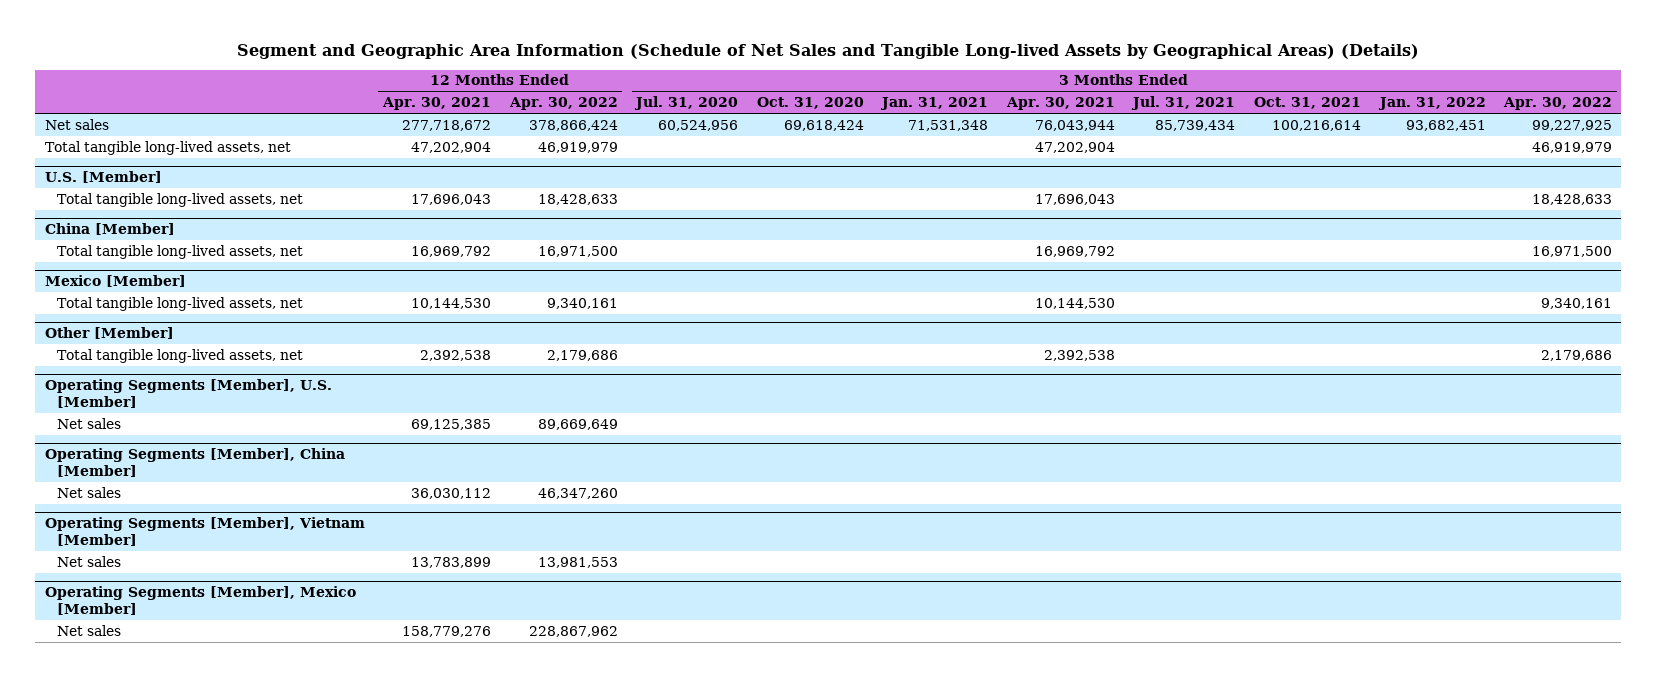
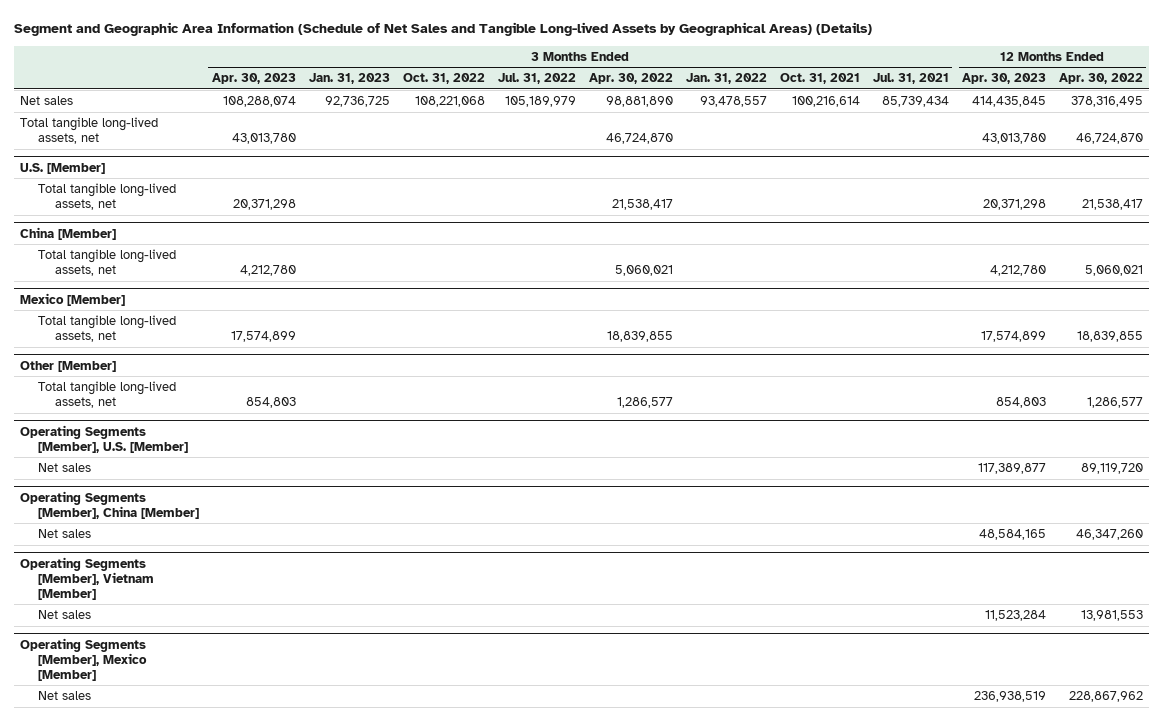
- | 12 Months Ended Apr. 30, 2021 | 12 Months Ended Apr. 30, 2022 | 3 Months Ended Jul. 31, 2020 | 3 Months Ended Oct. 31, 2020 | 3 Months Ended Jan. 31, 2021 | 3 Months Ended Apr. 30, 2021 | 3 Months Ended Jul. 31, 2021 | 3 Months Ended Oct. 31, 2021 | 3 Months Ended Jan. 31, 2022 | 3 Months Ended Apr. 30, 2022
+ | 3 Months Ended Apr. 30, 2023 | 3 Months Ended Jan. 31, 2023 | 3 Months Ended Oct. 31, 2022 | 3 Months Ended Jul. 31, 2022 | 3 Months Ended Apr. 30, 2022 | 3 Months Ended Jan. 31, 2022 | 3 Months Ended Oct. 31, 2021 | 3 Months Ended Jul. 31, 2021 | 12 Months Ended Apr. 30, 2023 | 12 Months Ended Apr. 30, 2022
- Net sales | 277,718,672 | 378,866,424 | 60,524,956 | 69,618,424 | 71,531,348 | 76,043,944 | 85,739,434 | 100,216,614 | 93,682,451 | 99,227,925
- Total tangible long-lived assets, net | 47,202,904 | 46,919,979 | | | | 47,202,904 | | | | 46,919,979
+ Net sales | 108,288,074 | 92,736,725 | 108,221,068 | 105,189,979 | 98,881,890 | 93,478,557 | 100,216,614 | 85,739,434 | 414,435,845 | 378,316,495
+ Total tangible long-lived assets, net | 43,013,780 | | | | 46,724,870 | | | | 43,013,780 | 46,724,870
@ U.S. [Member]
- Total tangible long-lived assets, net | 17,696,043 | 18,428,633 | | | | 17,696,043 | | | | 18,428,633
+ Total tangible long-lived assets, net | 20,371,298 | | | | 21,538,417 | | | | 20,371,298 | 21,538,417
@ China [Member]
- Total tangible long-lived assets, net | 16,969,792 | 16,971,500 | | | | 16,969,792 | | | | 16,971,500
+ Total tangible long-lived assets, net | 4,212,780 | | | | 5,060,021 | | | | 4,212,780 | 5,060,021
@ Mexico [Member]
- Total tangible long-lived assets, net | 10,144,530 | 9,340,161 | | | | 10,144,530 | | | | 9,340,161
+ Total tangible long-lived assets, net | 17,574,899 | | | | 18,839,855 | | | | 17,574,899 | 18,839,855
@ Other [Member]
- Total tangible long-lived assets, net | 2,392,538 | 2,179,686 | | | | 2,392,538 | | | | 2,179,686
+ Total tangible long-lived assets, net | 854,803 | | | | 1,286,577 | | | | 854,803 | 1,286,577
@ Operating Segments [Member], U.S. [Member]
- Net sales | 69,125,385 | 89,669,649 | | | | | | | |
+ Net sales | | | | | | | | | 117,389,877 | 89,119,720

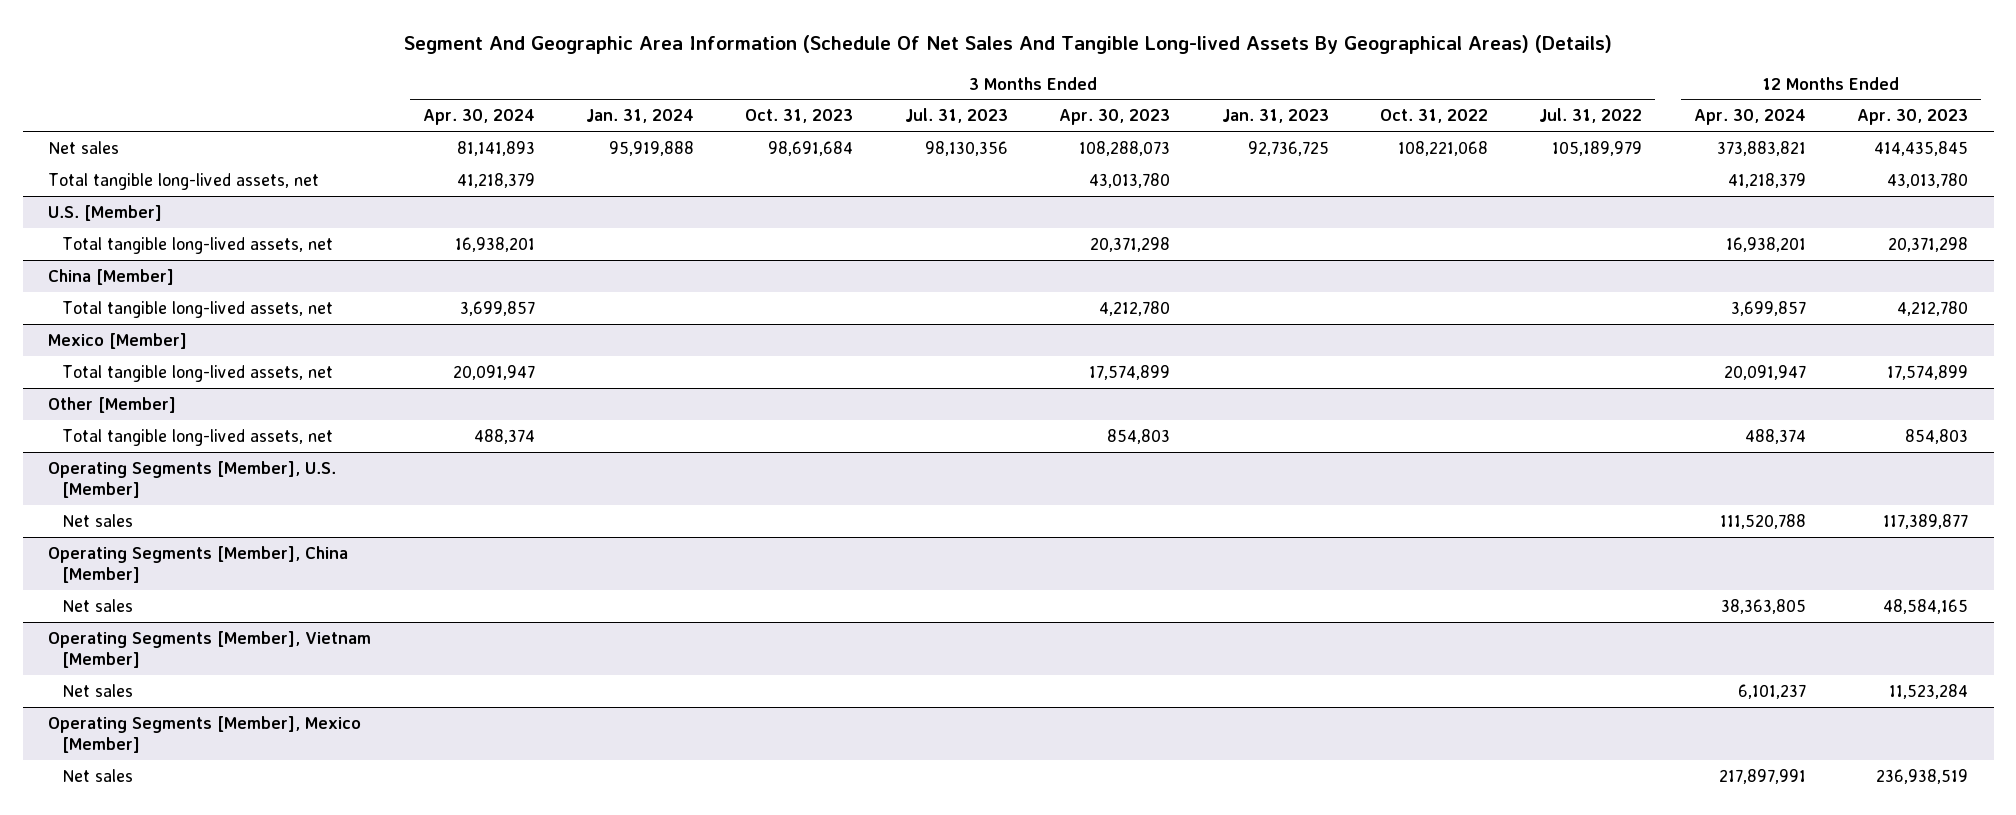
- Segment and Geographic Area Information (Schedule of Net Sales and Tangible Long-lived Assets by Geographical Areas) (Details)
+ Segment And Geographic Area Information (Schedule Of Net Sales And Tangible Long-lived Assets By Geographical Areas) (Details)
- | 3 Months Ended Apr. 30, 2023 | 3 Months Ended Jan. 31, 2023 | 3 Months Ended Oct. 31, 2022 | 3 Months Ended Jul. 31, 2022 | 3 Months Ended Apr. 30, 2022 | 3 Months Ended Jan. 31, 2022 | 3 Months Ended Oct. 31, 2021 | 3 Months Ended Jul. 31, 2021 | 12 Months Ended Apr. 30, 2023 | 12 Months Ended Apr. 30, 2022
+ | 3 Months Ended Apr. 30, 2024 | 3 Months Ended Jan. 31, 2024 | 3 Months Ended Oct. 31, 2023 | 3 Months Ended Jul. 31, 2023 | 3 Months Ended Apr. 30, 2023 | 3 Months Ended Jan. 31, 2023 | 3 Months Ended Oct. 31, 2022 | 3 Months Ended Jul. 31, 2022 | 12 Months Ended Apr. 30, 2024 | 12 Months Ended Apr. 30, 2023
- Net sales | 108,288,074 | 92,736,725 | 108,221,068 | 105,189,979 | 98,881,890 | 93,478,557 | 100,216,614 | 85,739,434 | 414,435,845 | 378,316,495
+ Net sales | 81,141,893 | 95,919,888 | 98,691,684 | 98,130,356 | 108,288,073 | 92,736,725 | 108,221,068 | 105,189,979 | 373,883,821 | 414,435,845

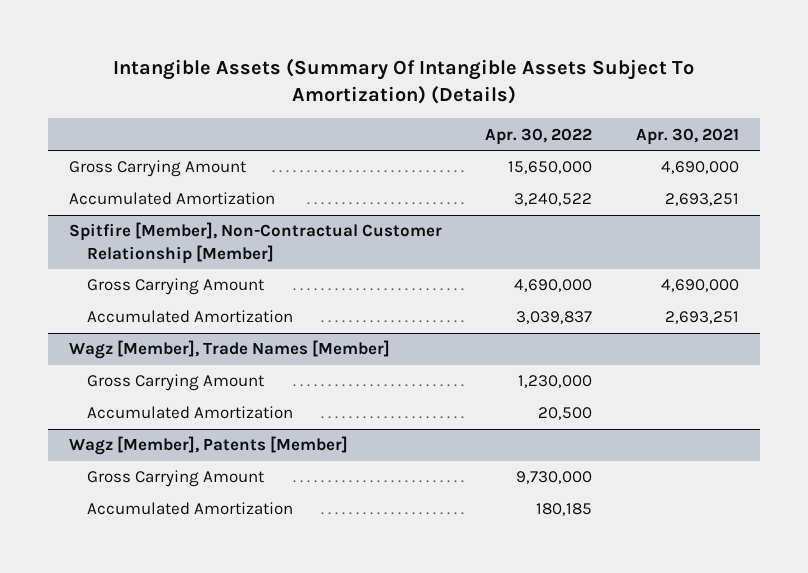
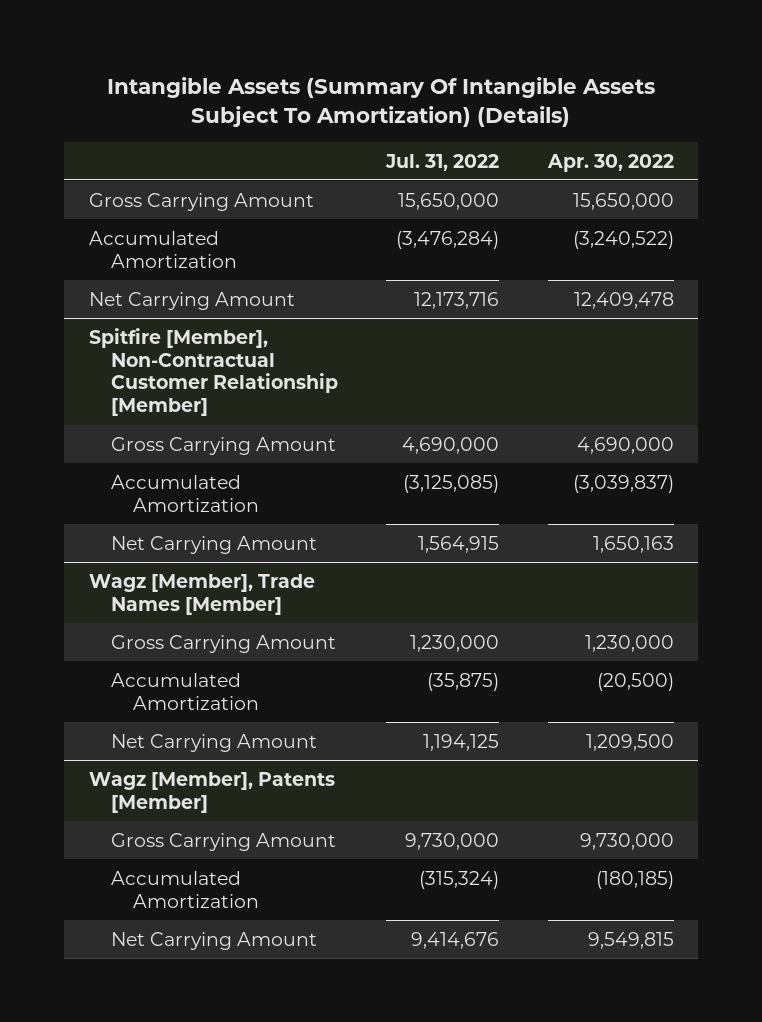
- | Apr. 30, 2022 | Apr. 30, 2021
+ | Jul. 31, 2022 | Apr. 30, 2022
- Accumulated Amortization | 3,240,522 | 2,693,251
+ Accumulated Amortization | (3,476,284) | (3,240,522)
+ Net Carrying Amount | 12,173,716 | 12,409,478
@ Spitfire [Member], Non-Contractual Customer Relationship [Member]
- Accumulated Amortization | 3,039,837 | 2,693,251
+ Accumulated Amortization | (3,125,085) | (3,039,837)
+ Net Carrying Amount | 1,564,915 | 1,650,163
@ Wagz [Member], Trade Names [Member]
- Accumulated Amortization | 20,500 |
+ Accumulated Amortization | (35,875) | (20,500)
+ Net Carrying Amount | 1,194,125 | 1,209,500
@ Wagz [Member], Patents [Member]
- Accumulated Amortization | 180,185 |
+ Accumulated Amortization | (315,324) | (180,185)
+ Net Carrying Amount | 9,414,676 | 9,549,815

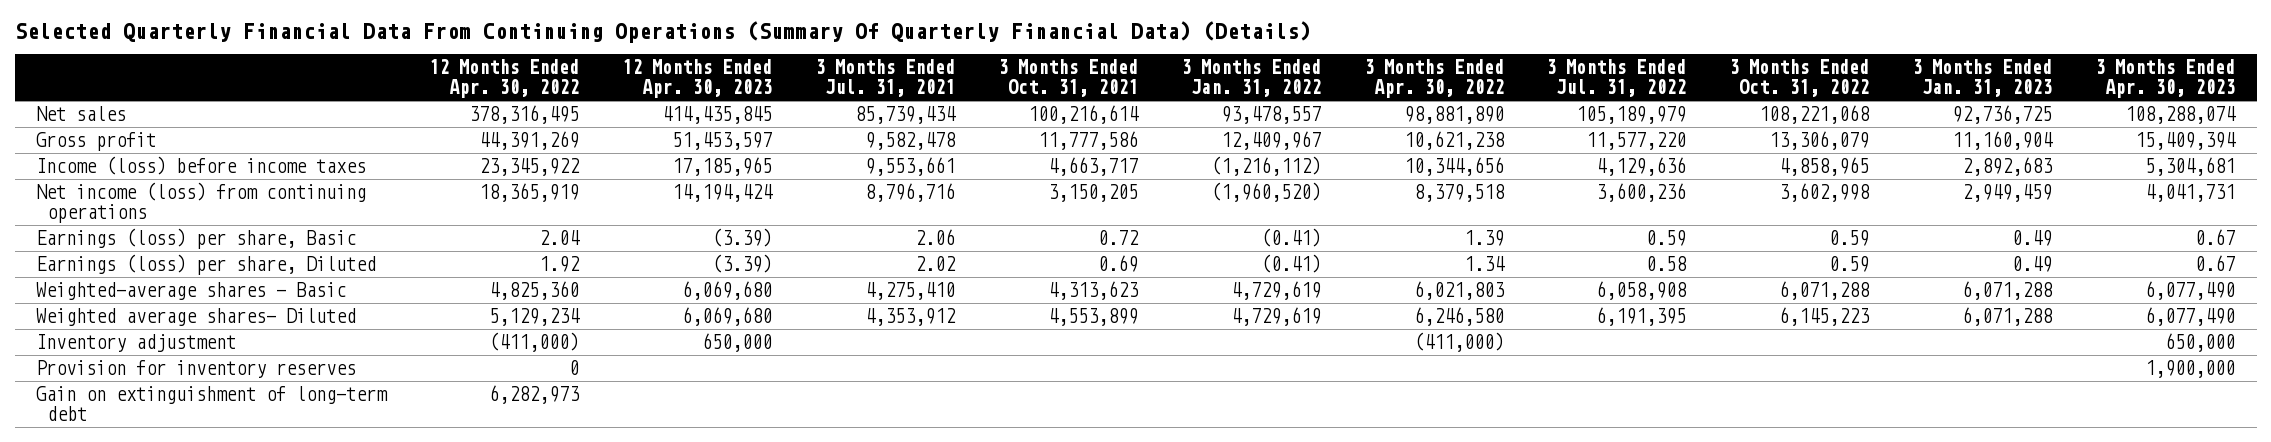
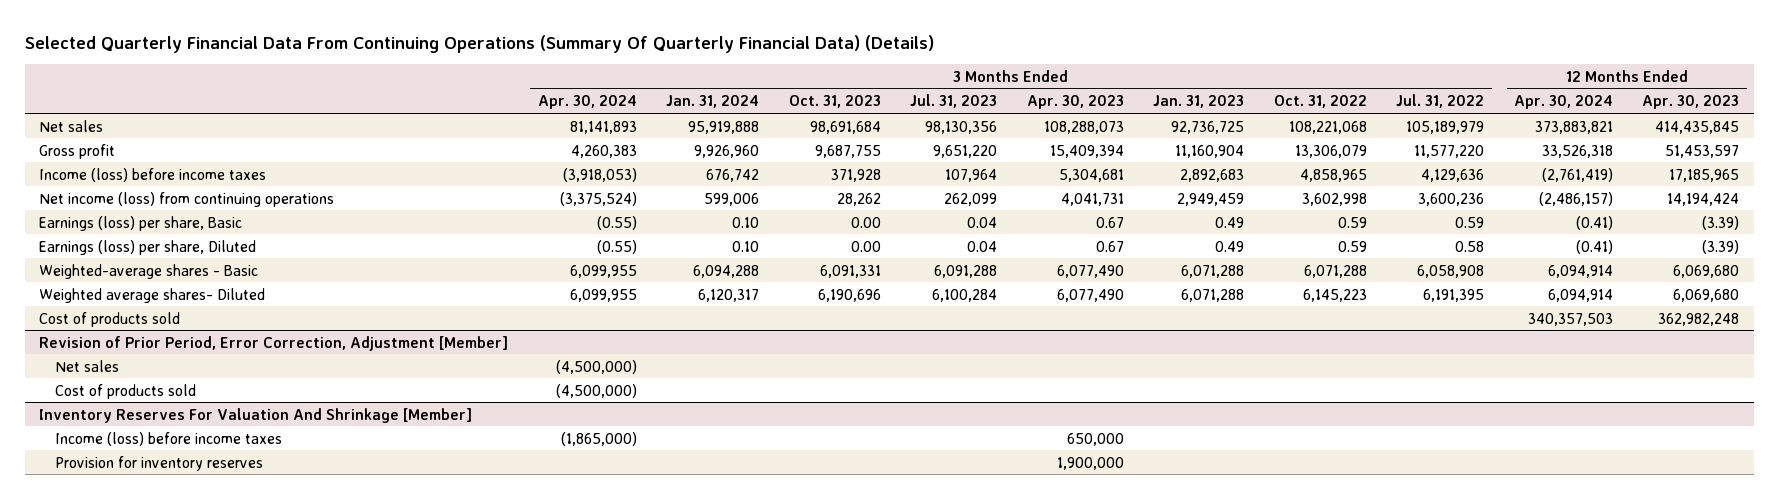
- | 12 Months Ended Apr. 30, 2022 | 12 Months Ended Apr. 30, 2023 | 3 Months Ended Jul. 31, 2021 | 3 Months Ended Oct. 31, 2021 | 3 Months Ended Jan. 31, 2022 | 3 Months Ended Apr. 30, 2022 | 3 Months Ended Jul. 31, 2022 | 3 Months Ended Oct. 31, 2022 | 3 Months Ended Jan. 31, 2023 | 3 Months Ended Apr. 30, 2023
+ | 3 Months Ended Apr. 30, 2024 | 3 Months Ended Jan. 31, 2024 | 3 Months Ended Oct. 31, 2023 | 3 Months Ended Jul. 31, 2023 | 3 Months Ended Apr. 30, 2023 | 3 Months Ended Jan. 31, 2023 | 3 Months Ended Oct. 31, 2022 | 3 Months Ended Jul. 31, 2022 | 12 Months Ended Apr. 30, 2024 | 12 Months Ended Apr. 30, 2023
- Net sales | 378,316,495 | 414,435,845 | 85,739,434 | 100,216,614 | 93,478,557 | 98,881,890 | 105,189,979 | 108,221,068 | 92,736,725 | 108,288,074
+ Net sales | 81,141,893 | 95,919,888 | 98,691,684 | 98,130,356 | 108,288,073 | 92,736,725 | 108,221,068 | 105,189,979 | 373,883,821 | 414,435,845
- Inventory adjustment | (411,000) | 650,000 | | | | (411,000) | | | | 650,000
+ Cost of products sold | | | | | | | | | 340,357,503 | 362,982,248
+ Revision of Prior Period, Error Correction, Adjustment [Member]
+ Net sales | (4,500,000) | | | | | | | | |
+ Cost of products sold | (4,500,000) | | | | | | | | |
+ Inventory Reserves For Valuation And Shrinkage [Member]
+ Income (loss) before income taxes | (1,865,000) | | | | 650,000 | | | | |
- Gain on extinguishment of long-term debt | 6,282,973 | | | | | | | | |

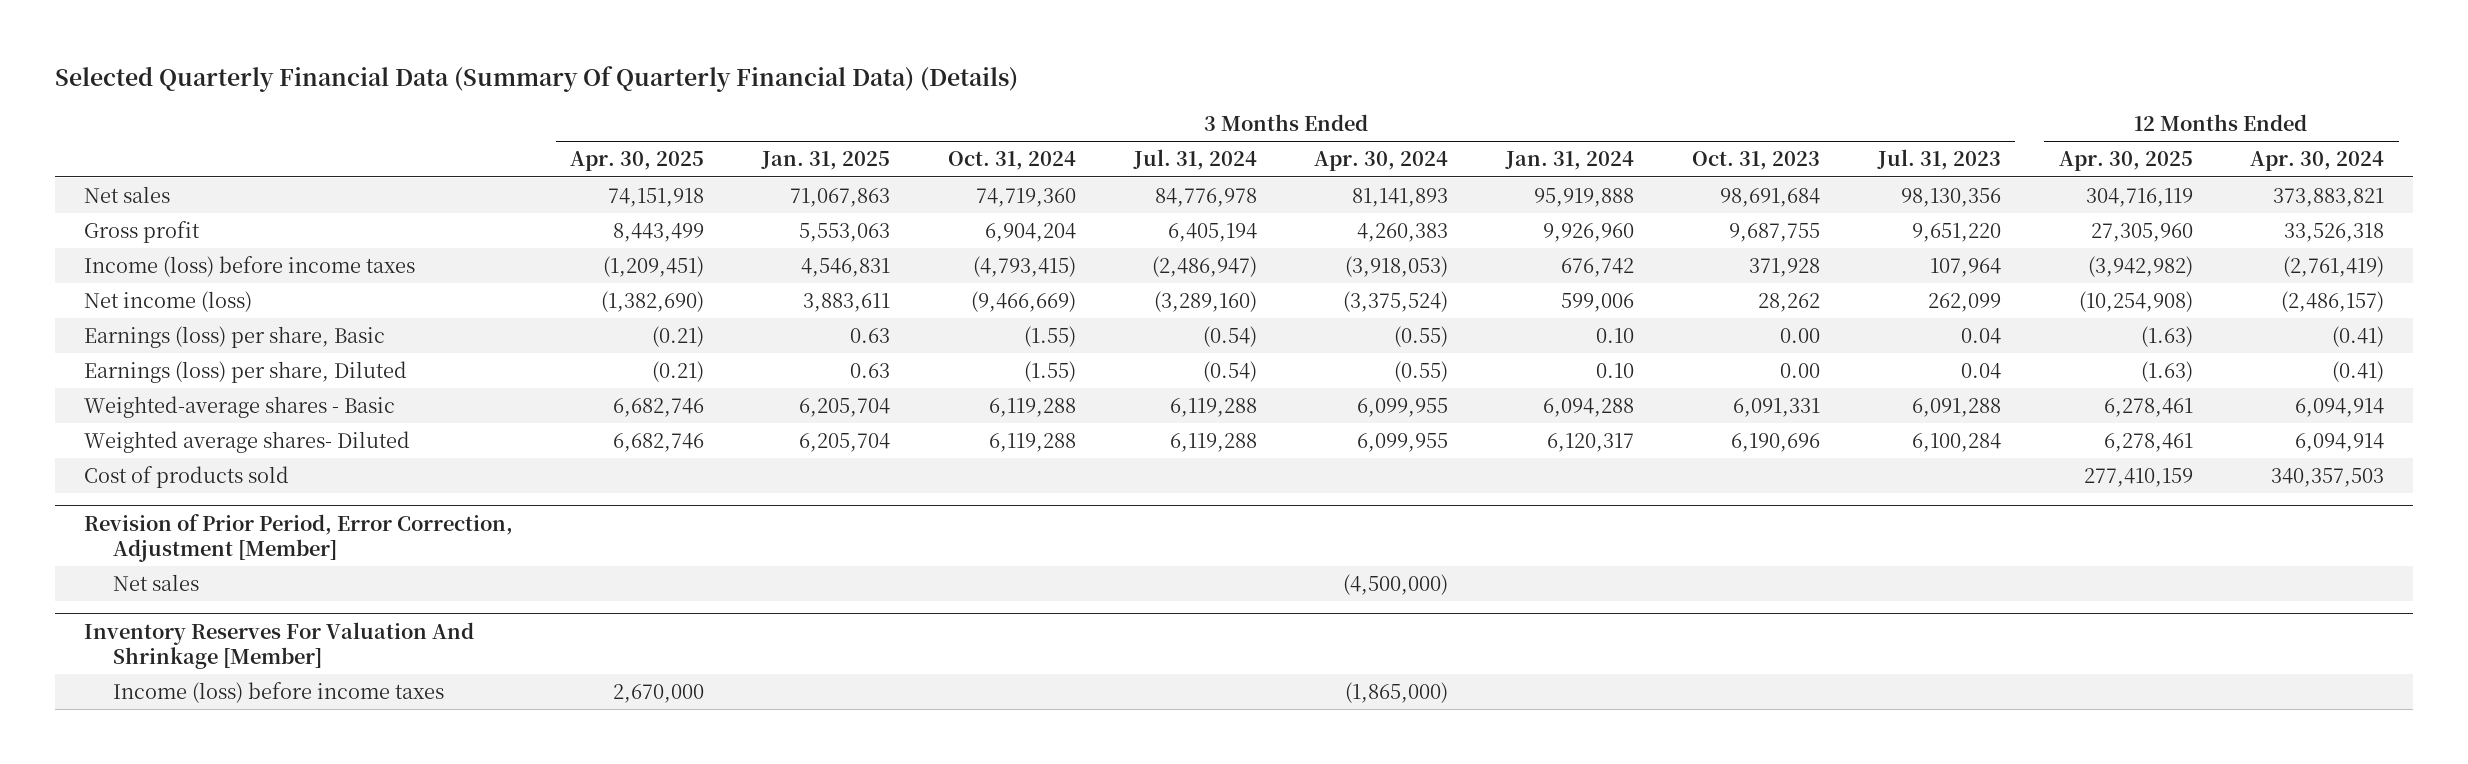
- Selected Quarterly Financial Data From Continuing Operations (Summary Of Quarterly Financial Data) (Details)
+ Selected Quarterly Financial Data (Summary Of Quarterly Financial Data) (Details)
- | 3 Months Ended Apr. 30, 2024 | 3 Months Ended Jan. 31, 2024 | 3 Months Ended Oct. 31, 2023 | 3 Months Ended Jul. 31, 2023 | 3 Months Ended Apr. 30, 2023 | 3 Months Ended Jan. 31, 2023 | 3 Months Ended Oct. 31, 2022 | 3 Months Ended Jul. 31, 2022 | 12 Months Ended Apr. 30, 2024 | 12 Months Ended Apr. 30, 2023
+ | 3 Months Ended Apr. 30, 2025 | 3 Months Ended Jan. 31, 2025 | 3 Months Ended Oct. 31, 2024 | 3 Months Ended Jul. 31, 2024 | 3 Months Ended Apr. 30, 2024 | 3 Months Ended Jan. 31, 2024 | 3 Months Ended Oct. 31, 2023 | 3 Months Ended Jul. 31, 2023 | 12 Months Ended Apr. 30, 2025 | 12 Months Ended Apr. 30, 2024
- Net income (loss) from continuing operations | (3,375,524) | 599,006 | 28,262 | 262,099 | 4,041,731 | 2,949,459 | 3,602,998 | 3,600,236 | (2,486,157) | 14,194,424
+ Net income (loss) | (1,382,690) | 3,883,611 | (9,466,669) | (3,289,160) | (3,375,524) | 599,006 | 28,262 | 262,099 | (10,254,908) | (2,486,157)
@ Revision of Prior Period, Error Correction, Adjustment [Member]
- Cost of products sold | (4,500,000) | | | | | | | | |
@ Inventory Reserves For Valuation And Shrinkage [Member]
- Provision for inventory reserves | | | | | 1,900,000 | | | | |

